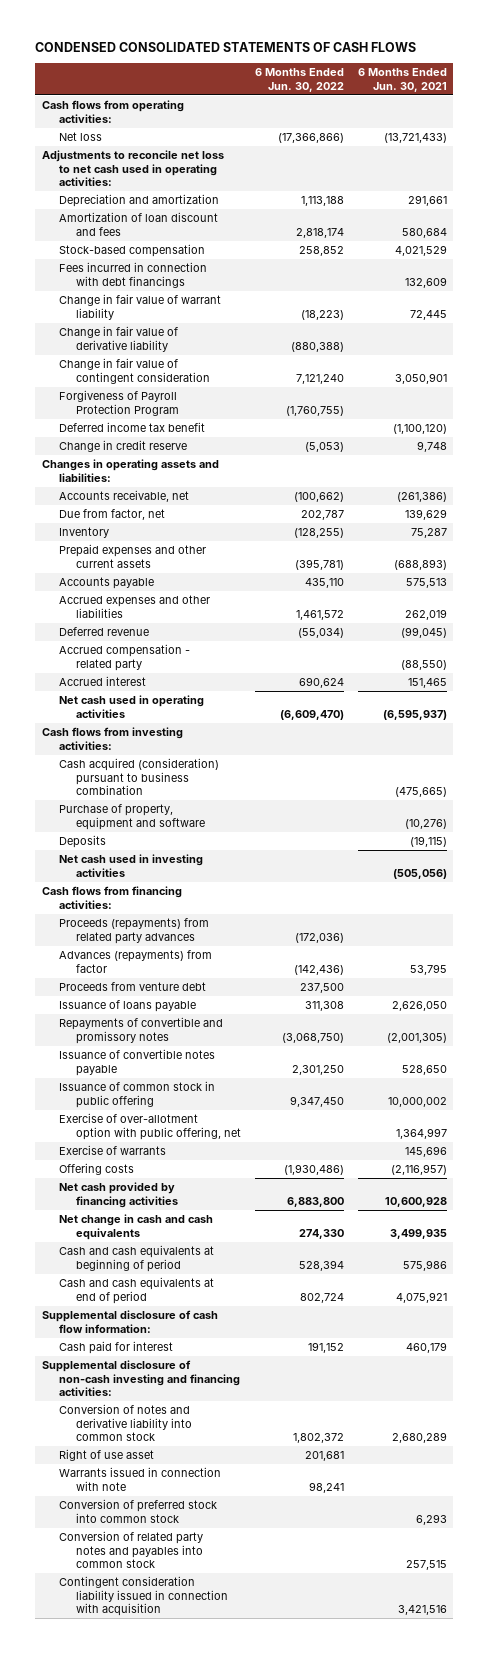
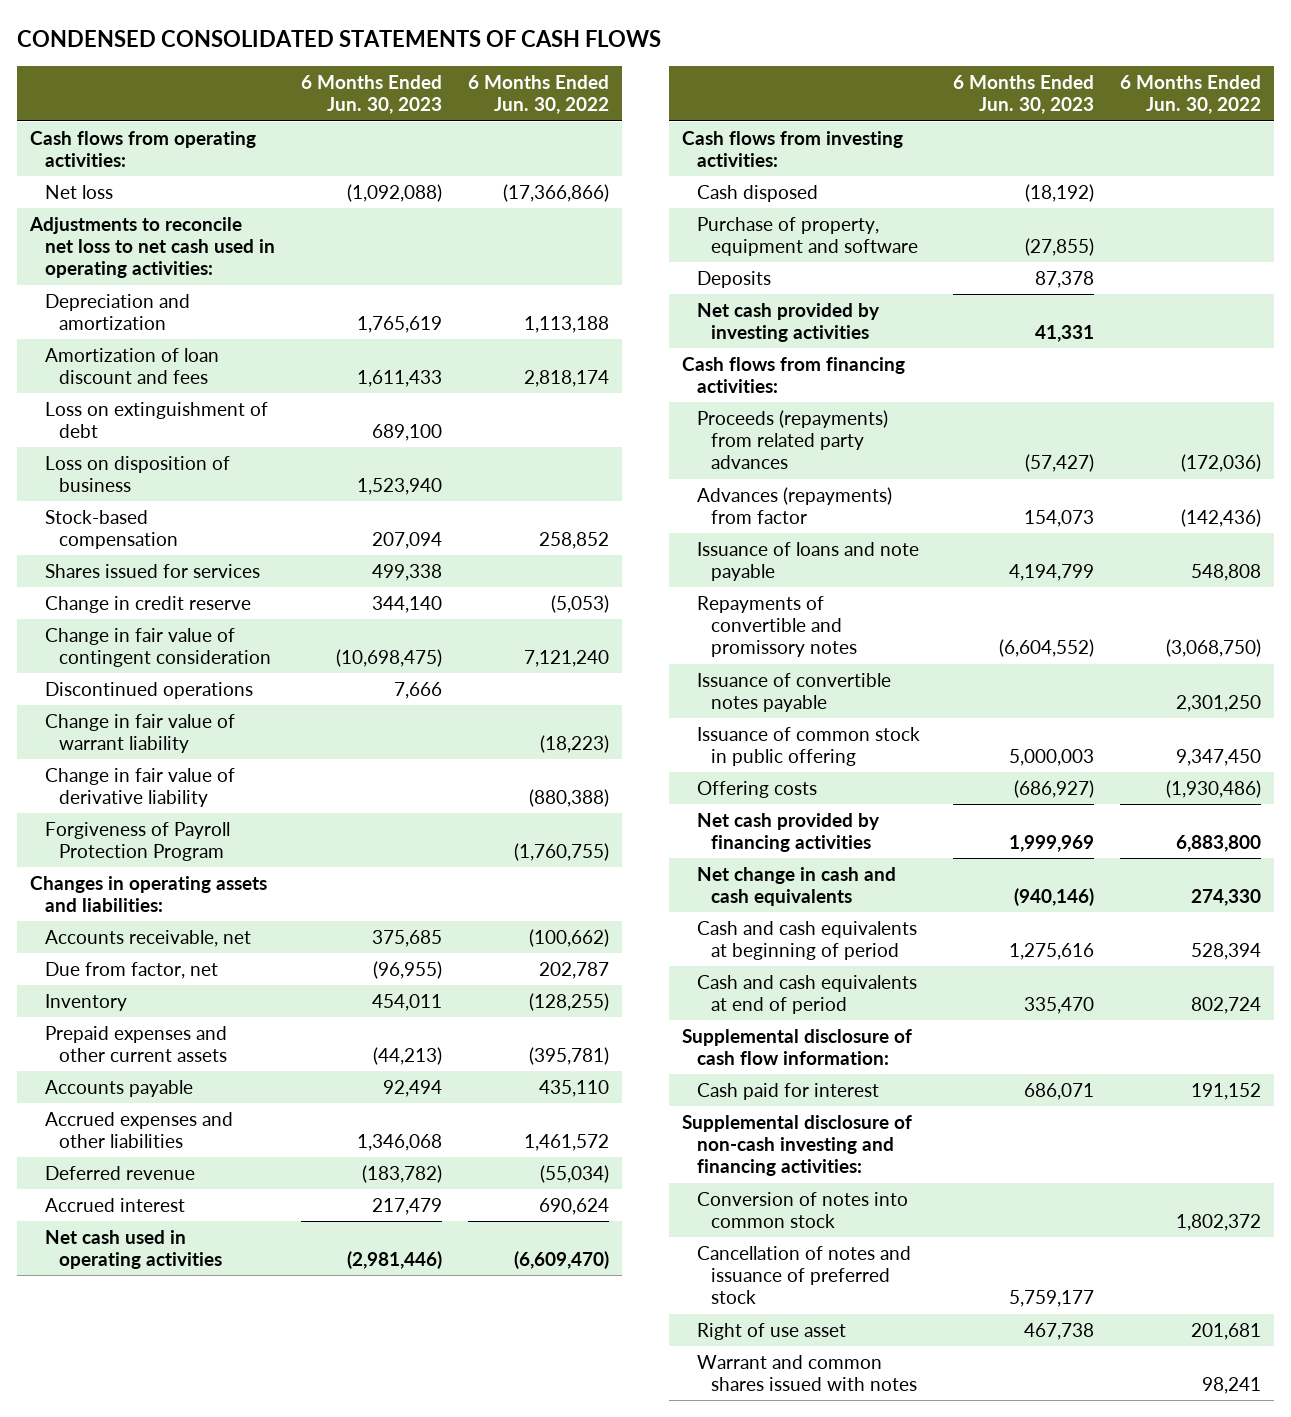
- | 6 Months Ended Jun. 30, 2022 | 6 Months Ended Jun. 30, 2021
+ | 6 Months Ended Jun. 30, 2023 | 6 Months Ended Jun. 30, 2022
+ Loss on extinguishment of debt | 689,100 |
+ Loss on disposition of business | 1,523,940 |
- Fees incurred in connection with debt financings | | 132,609
+ Shares issued for services | 499,338 |
moved up: Change in credit reserve | 344,140 | (5,053)
moved up: Change in fair value of contingent consideration | (10,698,475) | 7,121,240
+ Discontinued operations | 7,666 |
- Deferred income tax benefit | | (1,100,120)
- Accrued compensation - related party | | (88,550)
- Cash acquired (consideration) pursuant to business combination | | (475,665)
+ Cash disposed | (18,192) |
- Net cash used in investing activities | | (505,056)
+ Net cash provided by investing activities | 41,331 |
- Proceeds from venture debt | 237,500 |
- Issuance of loans payable | 311,308 | 2,626,050
+ Issuance of loans and note payable | 4,194,799 | 548,808
- Exercise of over-allotment option with public offering, net | | 1,364,997
- Exercise of warrants | | 145,696
- Conversion of notes and derivative liability into common stock | 1,802,372 | 2,680,289
+ Conversion of notes into common stock | | 1,802,372
+ Cancellation of notes and issuance of preferred stock | 5,759,177 |
- Warrants issued in connection with note | 98,241 |
- Conversion of preferred stock into common stock | | 6,293
- Conversion of related party notes and payables into common stock | | 257,515
- Contingent consideration liability issued in connection with acquisition | | 3,421,516
+ Warrant and common shares issued with notes | | 98,241

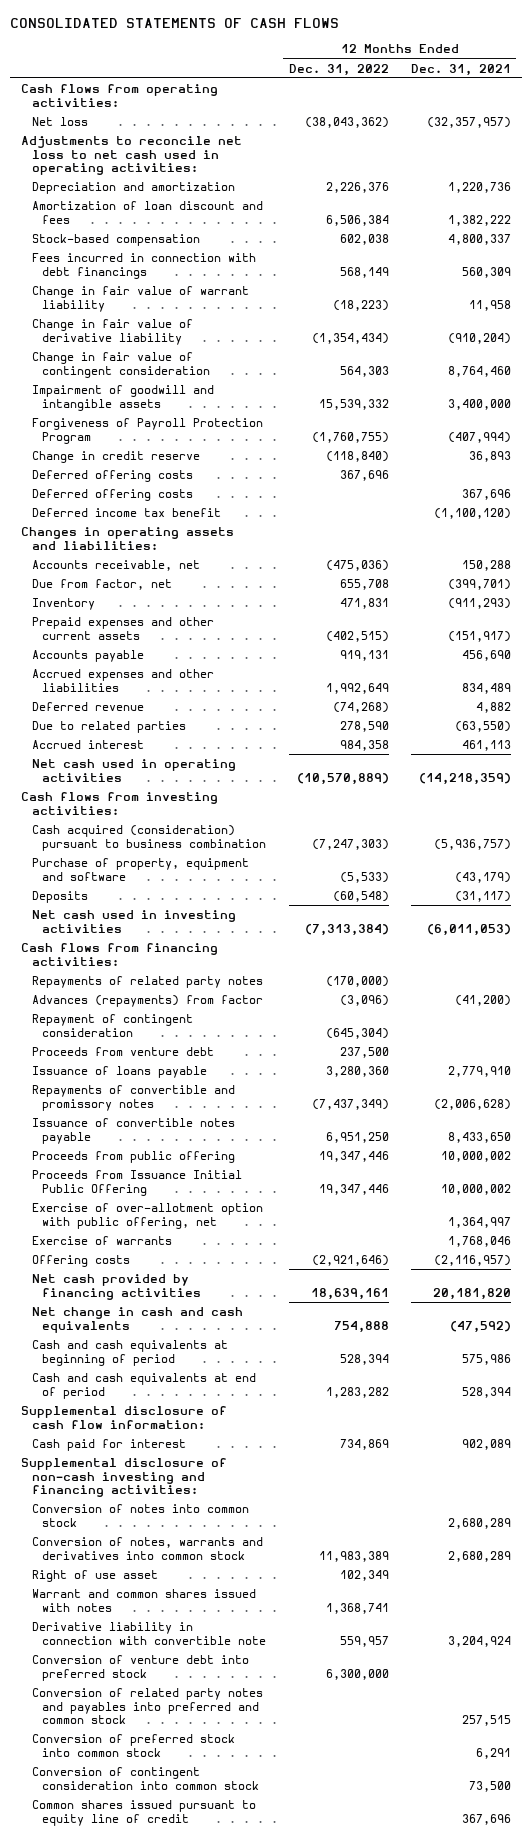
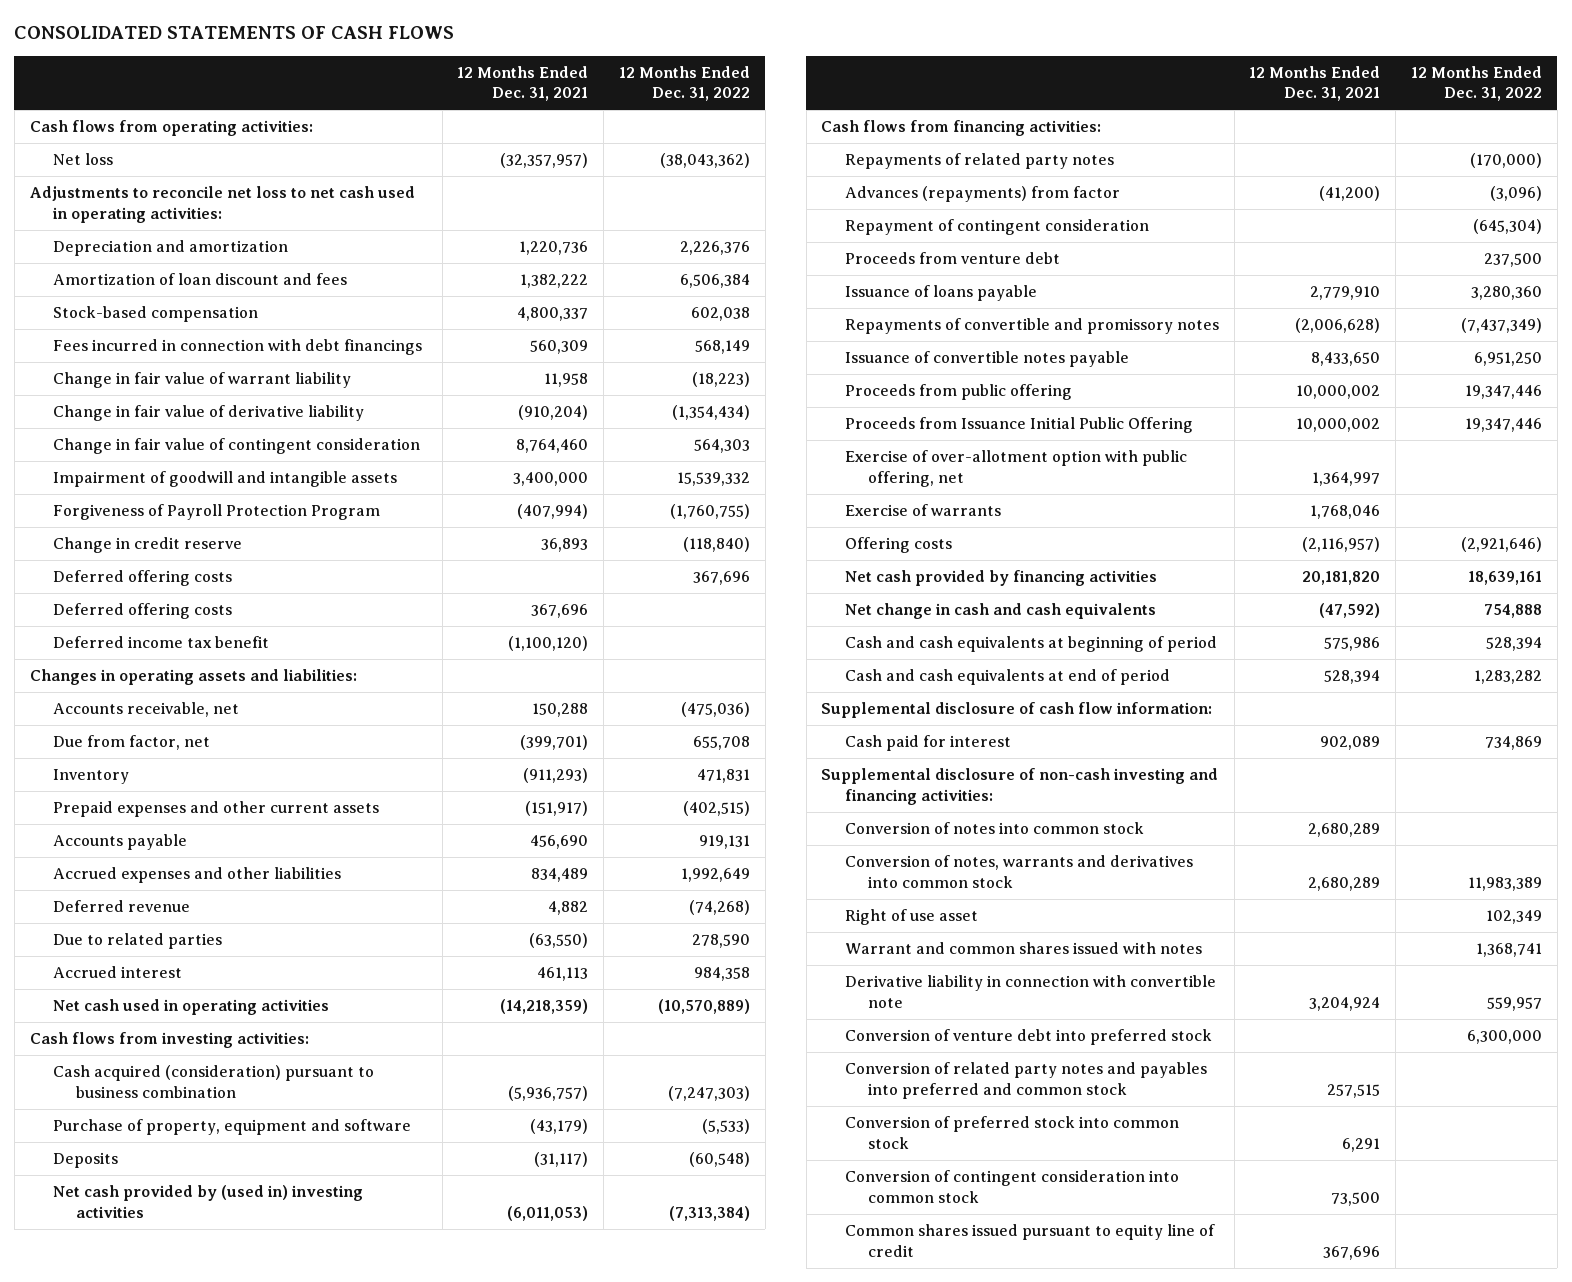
- | 12 Months Ended Dec. 31, 2022 | 12 Months Ended Dec. 31, 2021
+ | 12 Months Ended Dec. 31, 2021 | 12 Months Ended Dec. 31, 2022
- Net cash used in investing activities | (7,313,384) | (6,011,053)
+ Net cash provided by (used in) investing activities | (6,011,053) | (7,313,384)

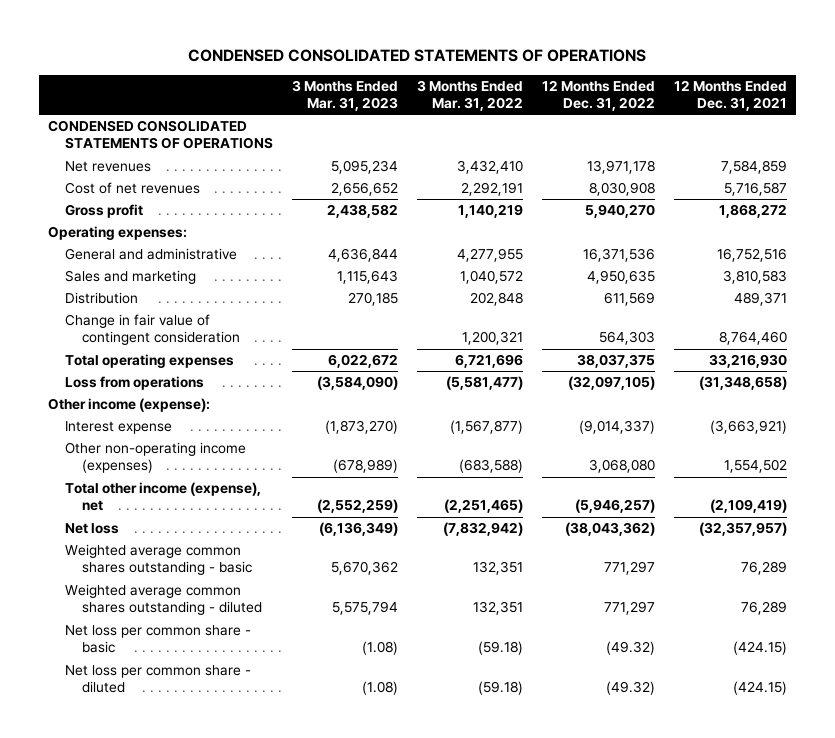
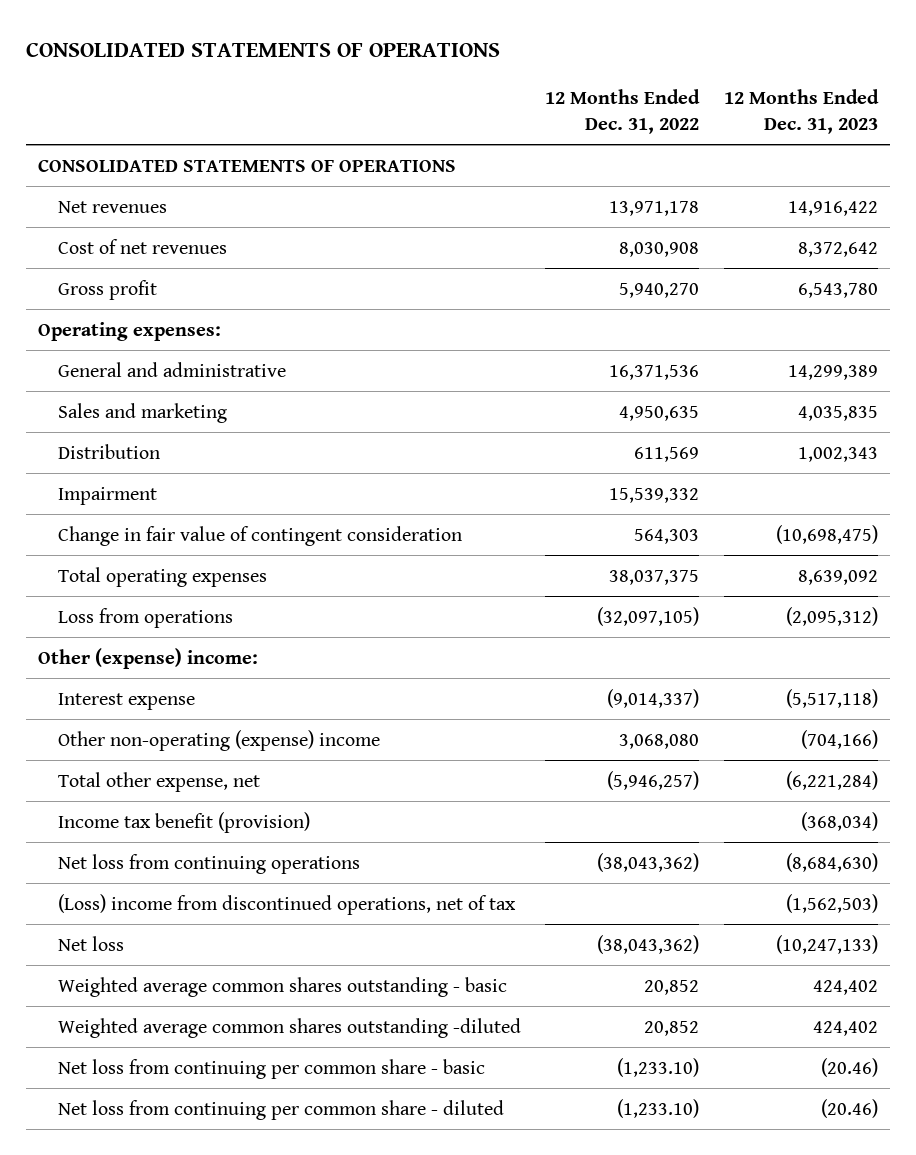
- CONDENSED CONSOLIDATED STATEMENTS OF OPERATIONS
+ CONSOLIDATED STATEMENTS OF OPERATIONS
- | 3 Months Ended Mar. 31, 2023 | 3 Months Ended Mar. 31, 2022 | 12 Months Ended Dec. 31, 2022 | 12 Months Ended Dec. 31, 2021
+ | 12 Months Ended Dec. 31, 2022 | 12 Months Ended Dec. 31, 2023
- CONDENSED CONSOLIDATED STATEMENTS OF OPERATIONS
+ CONSOLIDATED STATEMENTS OF OPERATIONS
+ Impairment | 15,539,332 |
- Other income (expense):
+ Other (expense) income:
- Other non-operating income (expenses) | (678,989) | (683,588) | 3,068,080 | 1,554,502
- Total other income (expense), net | (2,552,259) | (2,251,465) | (5,946,257) | (2,109,419)
+ Other non-operating (expense) income | 3,068,080 | (704,166)
+ Total other expense, net | (5,946,257) | (6,221,284)
+ Income tax benefit (provision) | | (368,034)
+ Net loss from continuing operations | (38,043,362) | (8,684,630)
+ (Loss) income from discontinued operations, net of tax | | (1,562,503)
- Weighted average common shares outstanding - basic | 5,670,362 | 132,351 | 771,297 | 76,289
- Weighted average common shares outstanding - diluted | 5,575,794 | 132,351 | 771,297 | 76,289
- Net loss per common share - basic | (1.08) | (59.18) | (49.32) | (424.15)
- Net loss per common share - diluted | (1.08) | (59.18) | (49.32) | (424.15)
+ Weighted average common shares outstanding - basic | 20,852 | 424,402
+ Weighted average common shares outstanding -diluted | 20,852 | 424,402
+ Net loss from continuing per common share - basic | (1,233.10) | (20.46)
+ Net loss from continuing per common share - diluted | (1,233.10) | (20.46)

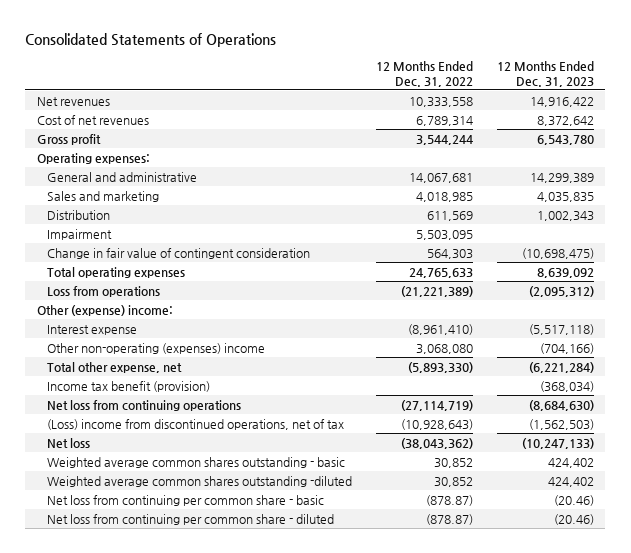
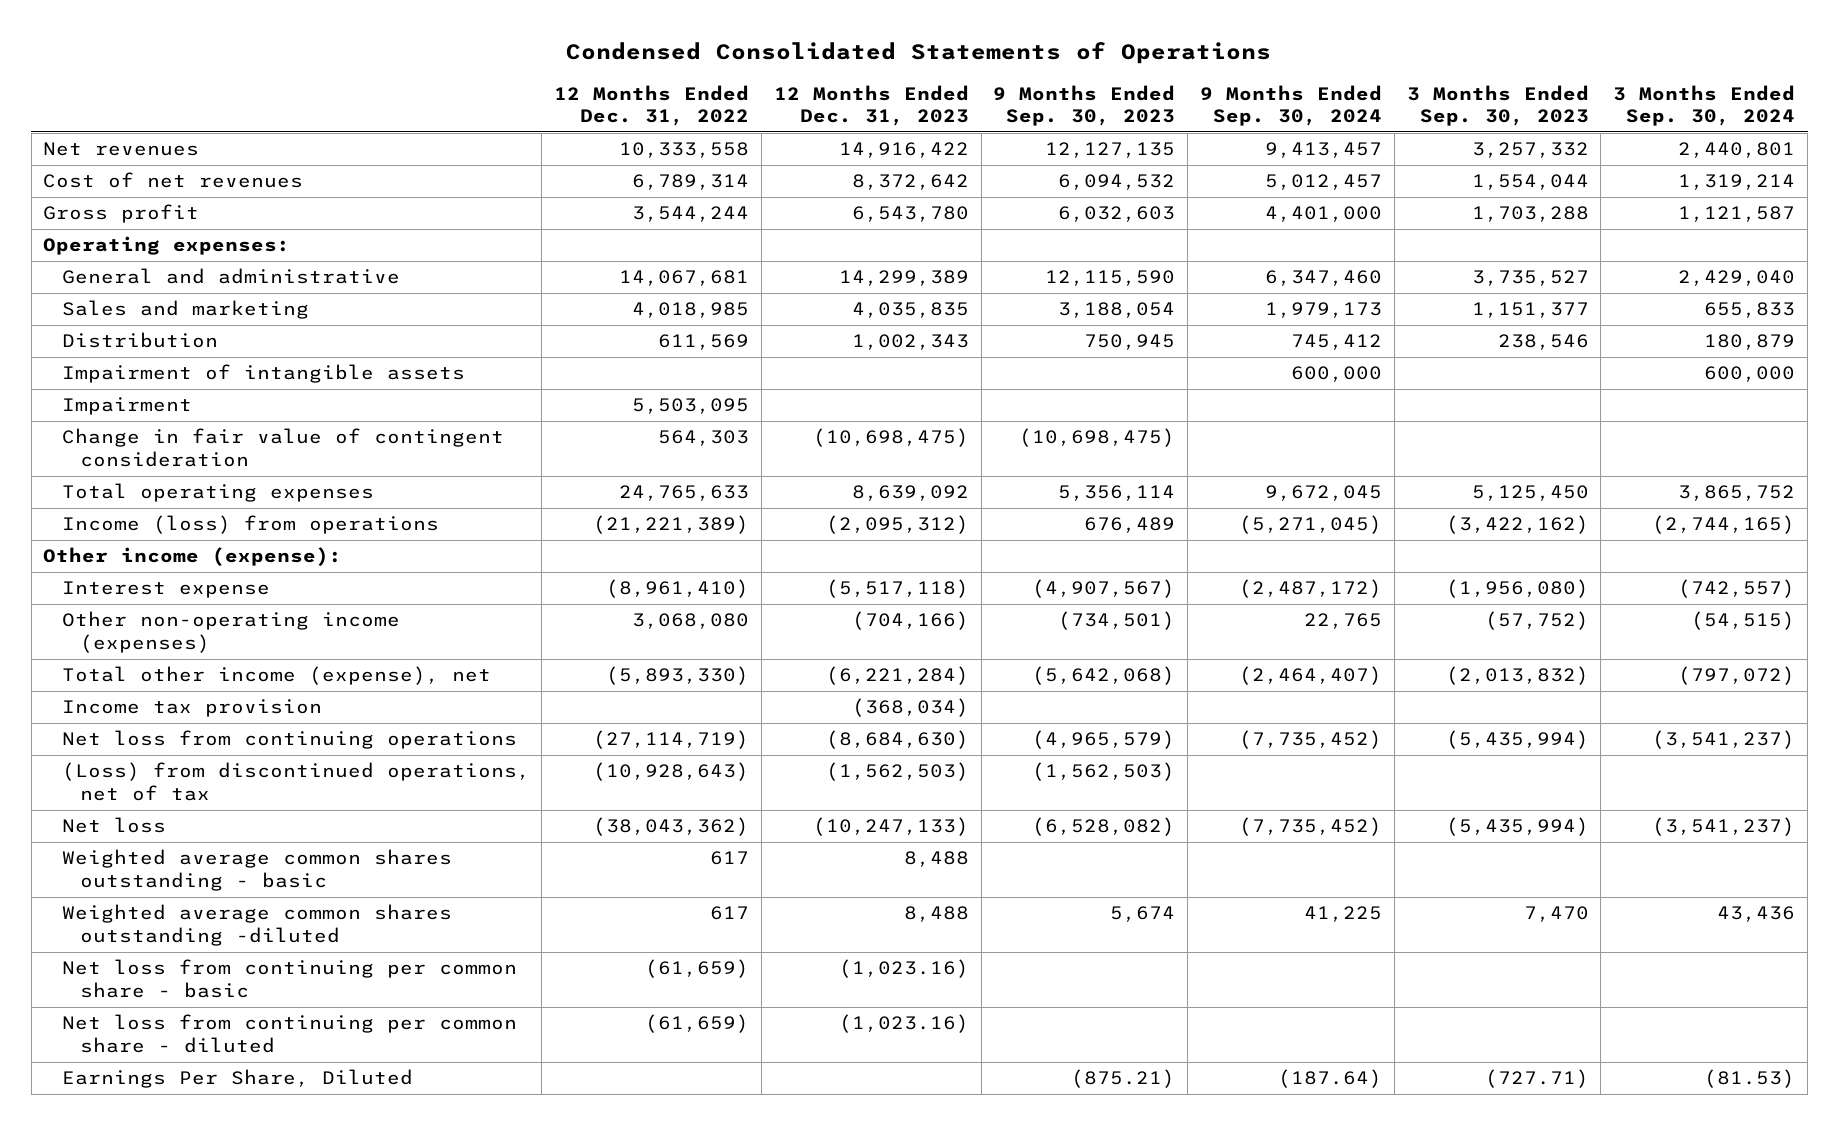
- Consolidated Statements of Operations
+ Condensed Consolidated Statements of Operations
- | 12 Months Ended Dec. 31, 2022 | 12 Months Ended Dec. 31, 2023
+ | 12 Months Ended Dec. 31, 2022 | 12 Months Ended Dec. 31, 2023 | 9 Months Ended Sep. 30, 2023 | 9 Months Ended Sep. 30, 2024 | 3 Months Ended Sep. 30, 2023 | 3 Months Ended Sep. 30, 2024
+ Impairment of intangible assets | | | | 600,000 | | 600,000
- Loss from operations | (21,221,389) | (2,095,312)
- Other (expense) income:
+ Income (loss) from operations | (21,221,389) | (2,095,312) | 676,489 | (5,271,045) | (3,422,162) | (2,744,165)
+ Other income (expense):
- Other non-operating (expenses) income | 3,068,080 | (704,166)
- Total other expense, net | (5,893,330) | (6,221,284)
- Income tax benefit (provision) | | (368,034)
+ Other non-operating income (expenses) | 3,068,080 | (704,166) | (734,501) | 22,765 | (57,752) | (54,515)
+ Total other income (expense), net | (5,893,330) | (6,221,284) | (5,642,068) | (2,464,407) | (2,013,832) | (797,072)
+ Income tax provision | | (368,034) | | | |
- (Loss) income from discontinued operations, net of tax | (10,928,643) | (1,562,503)
+ (Loss) from discontinued operations, net of tax | (10,928,643) | (1,562,503) | (1,562,503) | | |
- Weighted average common shares outstanding - basic | 30,852 | 424,402
- Weighted average common shares outstanding -diluted | 30,852 | 424,402
- Net loss from continuing per common share - basic | (878.87) | (20.46)
- Net loss from continuing per common share - diluted | (878.87) | (20.46)
+ Weighted average common shares outstanding - basic | 617 | 8,488 | | | |
+ Weighted average common shares outstanding -diluted | 617 | 8,488 | 5,674 | 41,225 | 7,470 | 43,436
+ Net loss from continuing per common share - basic | (61,659) | (1,023.16) | | | |
+ Net loss from continuing per common share - diluted | (61,659) | (1,023.16) | | | |
+ Earnings Per Share, Diluted | | | (875.21) | (187.64) | (727.71) | (81.53)

